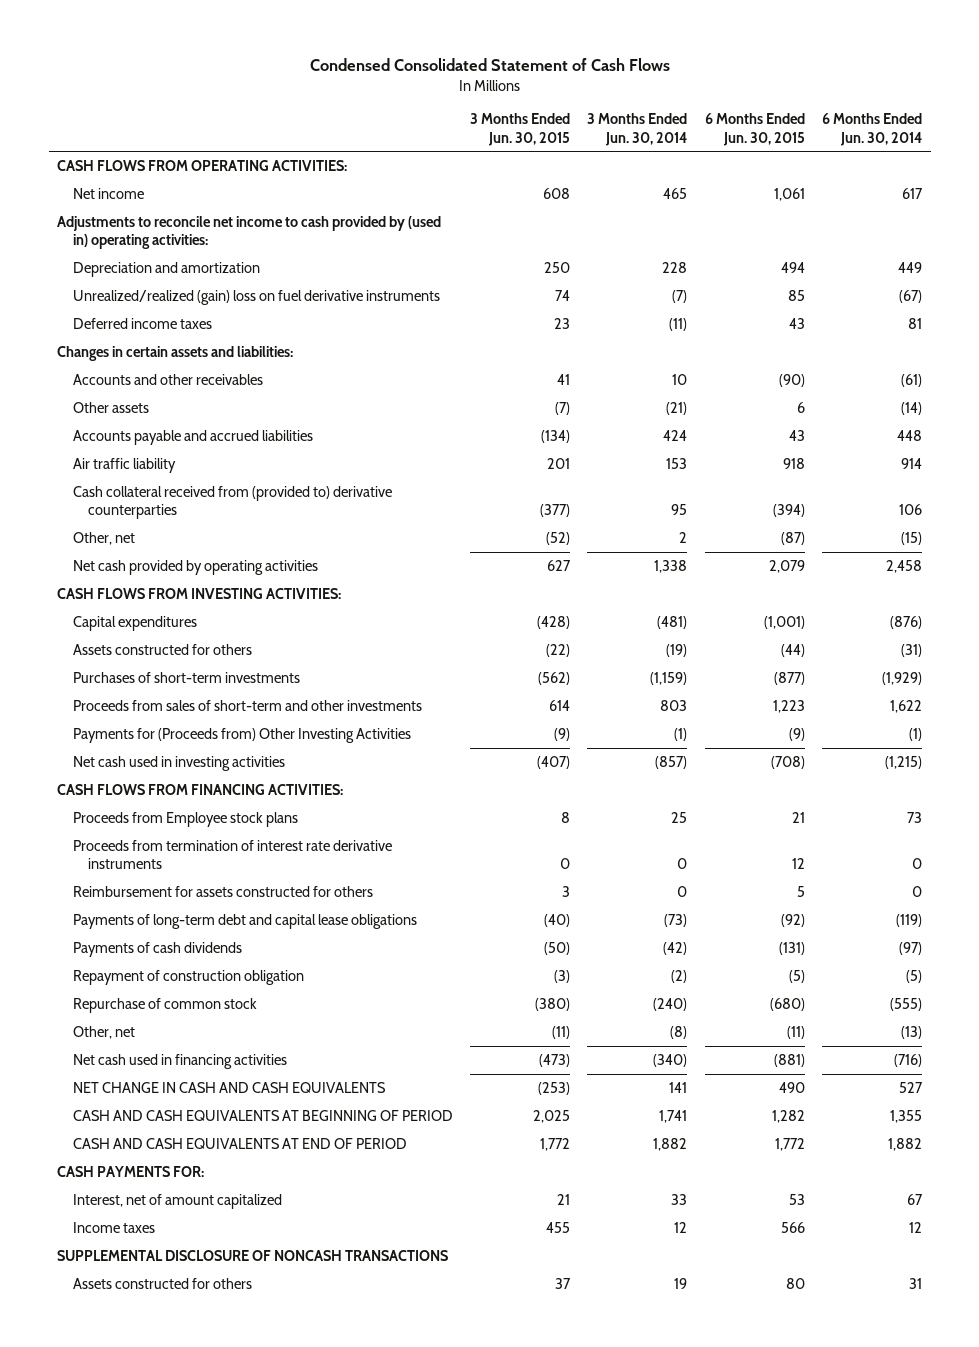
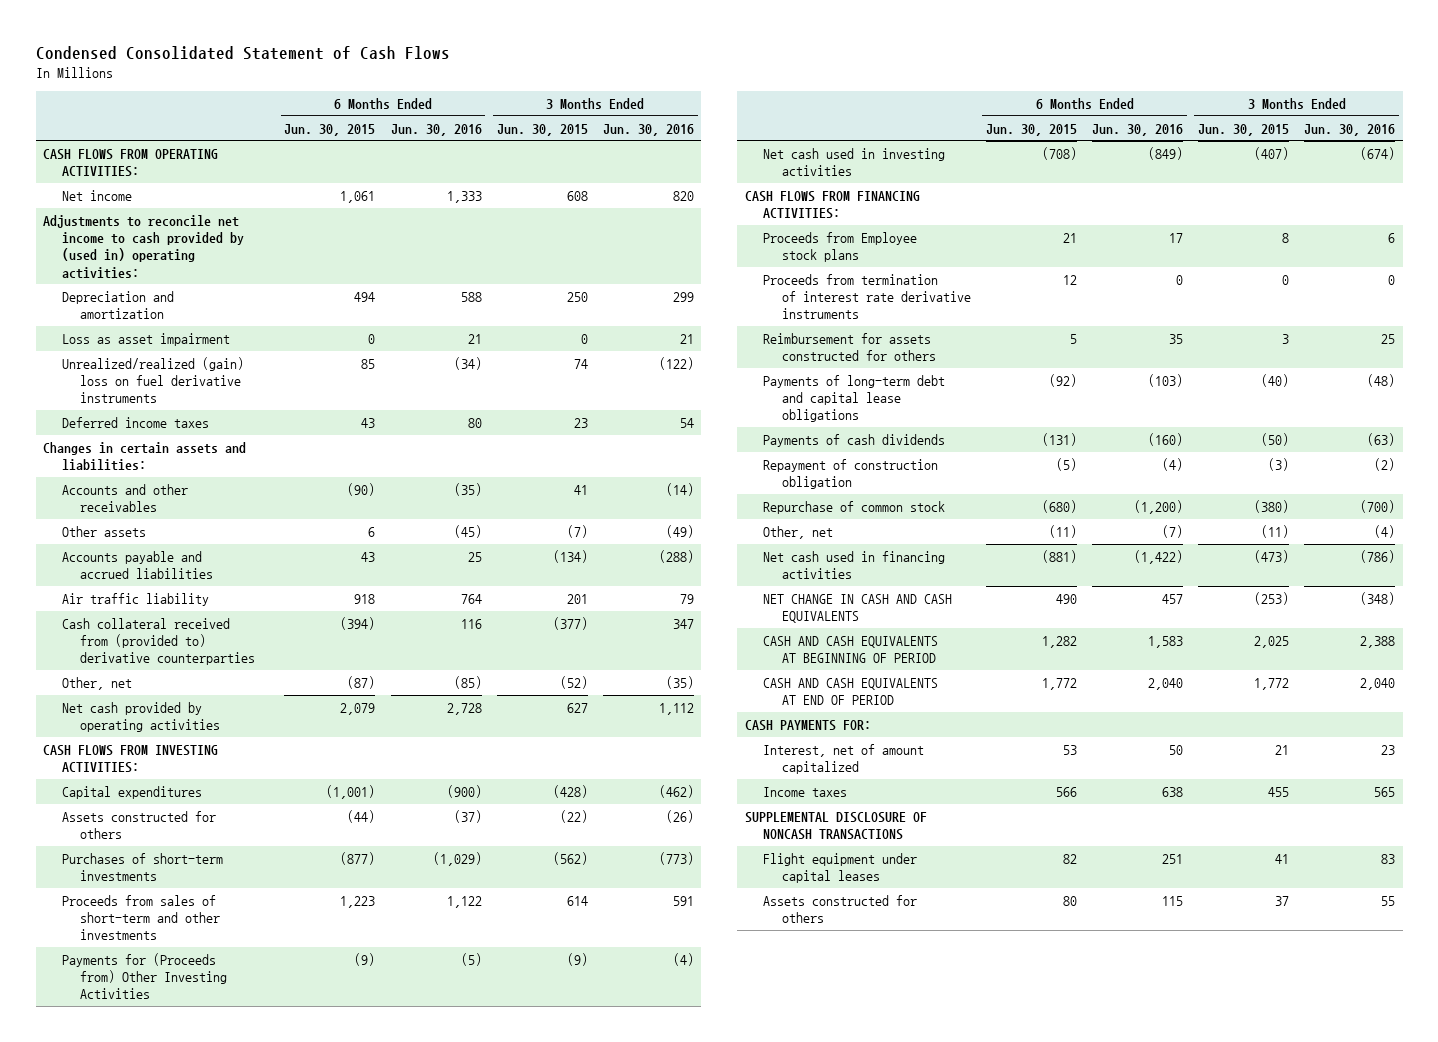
- | 3 Months Ended Jun. 30, 2015 | 3 Months Ended Jun. 30, 2014 | 6 Months Ended Jun. 30, 2015 | 6 Months Ended Jun. 30, 2014
+ | 6 Months Ended Jun. 30, 2015 | 6 Months Ended Jun. 30, 2016 | 3 Months Ended Jun. 30, 2015 | 3 Months Ended Jun. 30, 2016
+ Loss as asset impairment | 0 | 21 | 0 | 21
+ Flight equipment under capital leases | 82 | 251 | 41 | 83

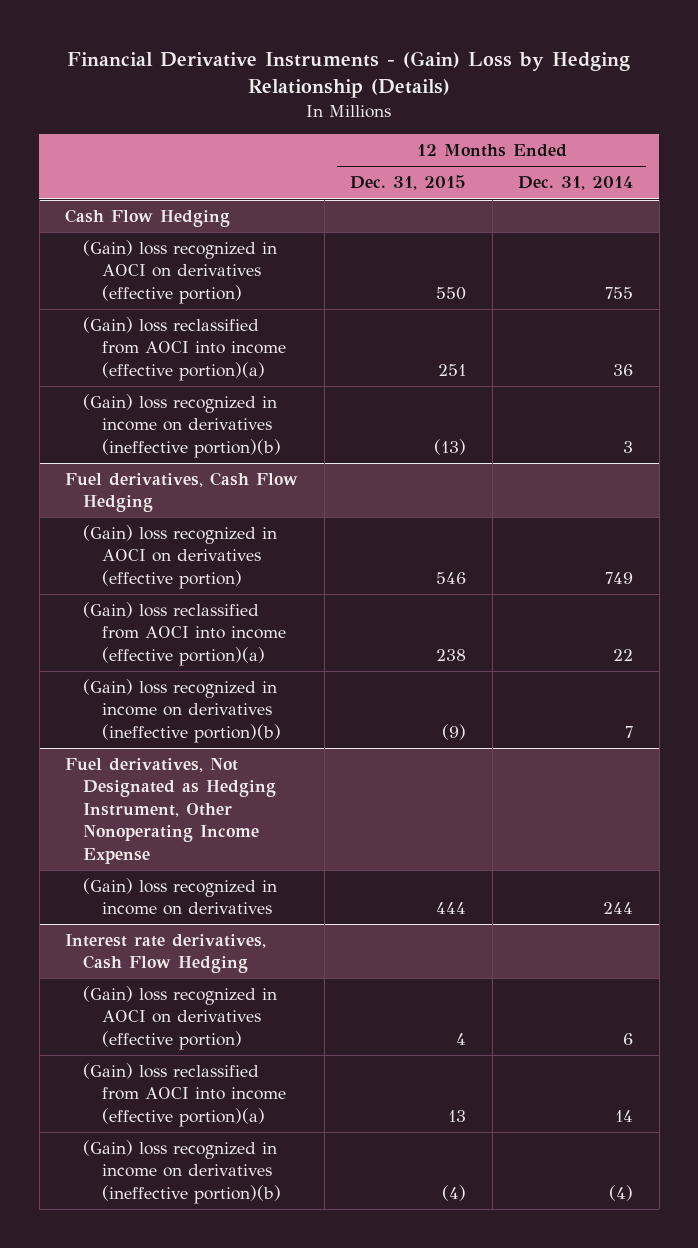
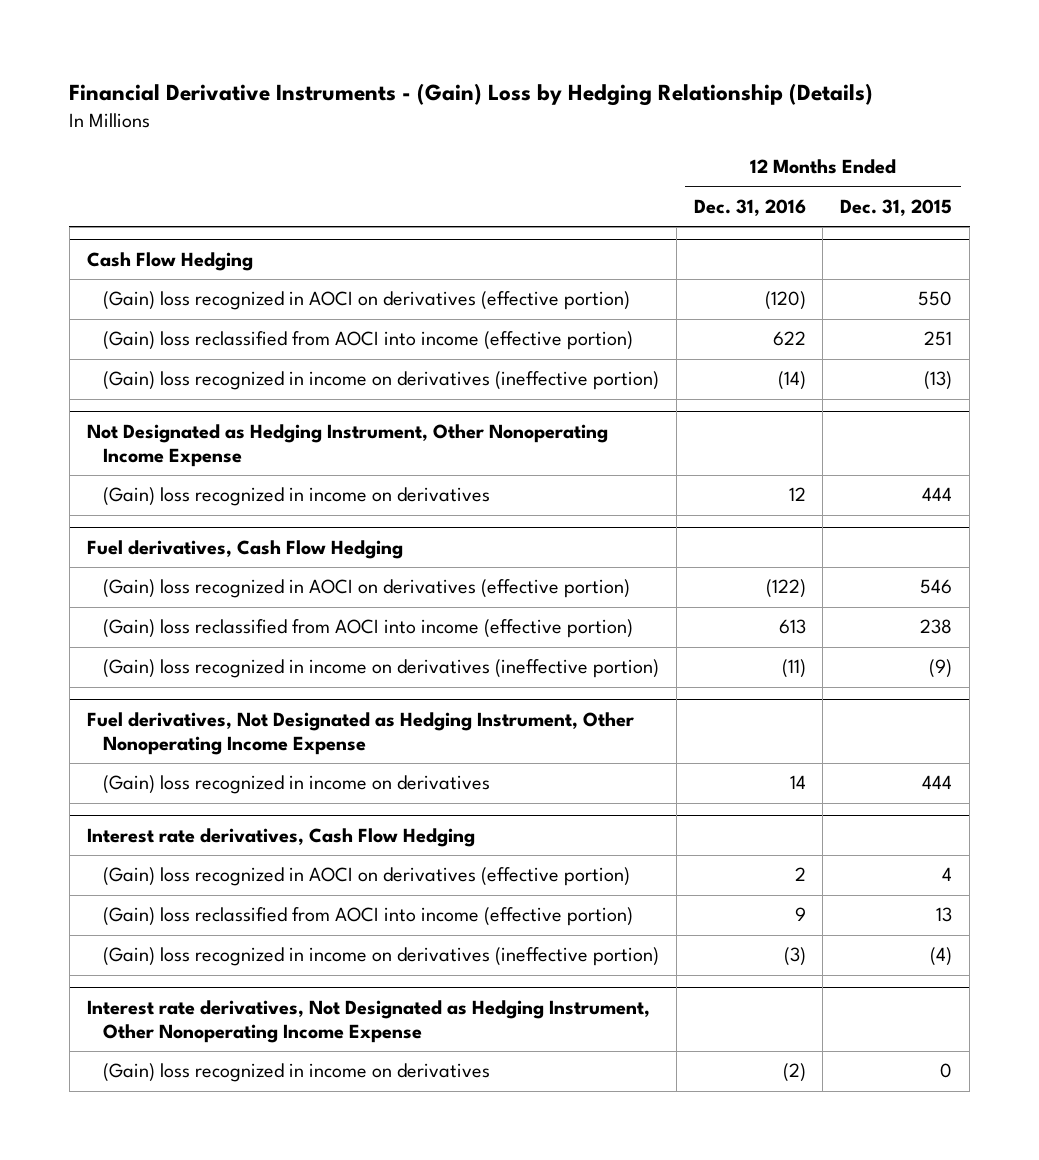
- | 12 Months Ended Dec. 31, 2015 | 12 Months Ended Dec. 31, 2014
+ | 12 Months Ended Dec. 31, 2016 | 12 Months Ended Dec. 31, 2015
@ Cash Flow Hedging
- (Gain) loss reclassified from AOCI into income (effective portion)(a) | 251 | 36
- (Gain) loss recognized in income on derivatives (ineffective portion)(b) | (13) | 3
+ (Gain) loss reclassified from AOCI into income (effective portion) | 622 | 251
+ (Gain) loss recognized in income on derivatives (ineffective portion) | (14) | (13)
+ Not Designated as Hedging Instrument, Other Nonoperating Income Expense
+ (Gain) loss recognized in income on derivatives | 12 | 444
@ Fuel derivatives, Cash Flow Hedging
- (Gain) loss reclassified from AOCI into income (effective portion)(a) | 238 | 22
- (Gain) loss recognized in income on derivatives (ineffective portion)(b) | (9) | 7
+ (Gain) loss reclassified from AOCI into income (effective portion) | 613 | 238
+ (Gain) loss recognized in income on derivatives (ineffective portion) | (11) | (9)
@ Interest rate derivatives, Cash Flow Hedging
- (Gain) loss reclassified from AOCI into income (effective portion)(a) | 13 | 14
- (Gain) loss recognized in income on derivatives (ineffective portion)(b) | (4) | (4)
+ (Gain) loss reclassified from AOCI into income (effective portion) | 9 | 13
+ (Gain) loss recognized in income on derivatives (ineffective portion) | (3) | (4)
+ Interest rate derivatives, Not Designated as Hedging Instrument, Other Nonoperating Income Expense
+ (Gain) loss recognized in income on derivatives | (2) | 0

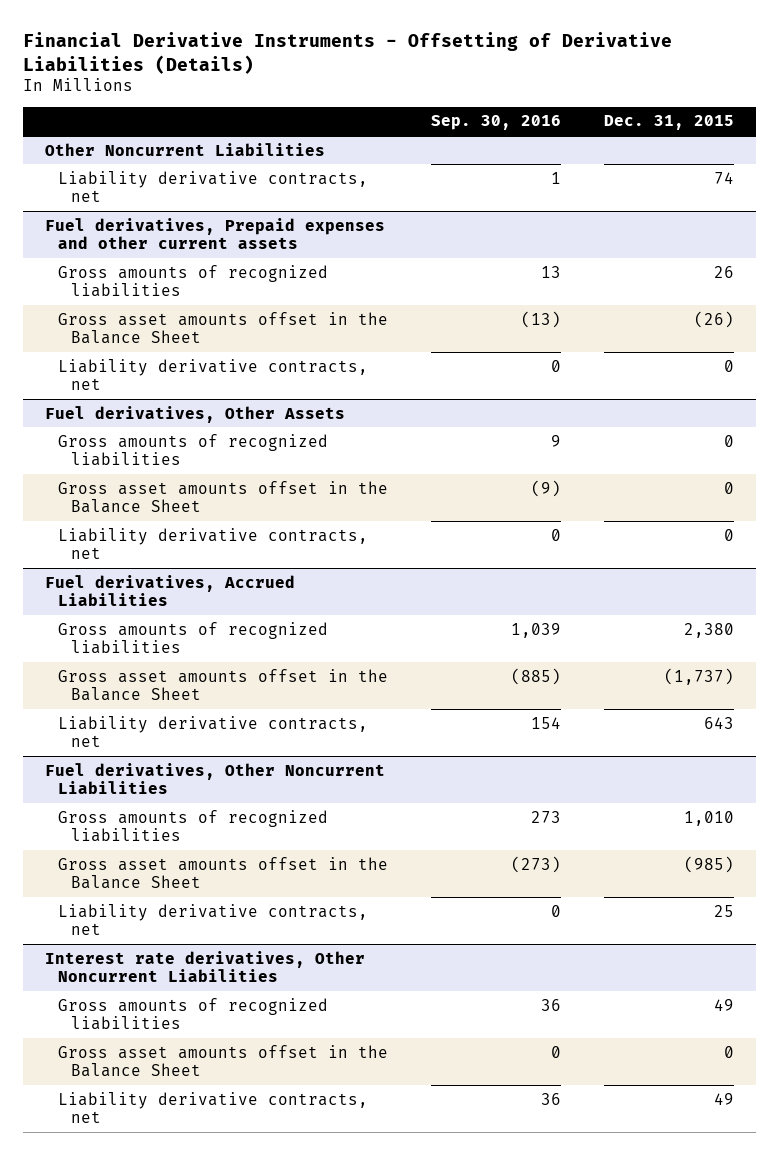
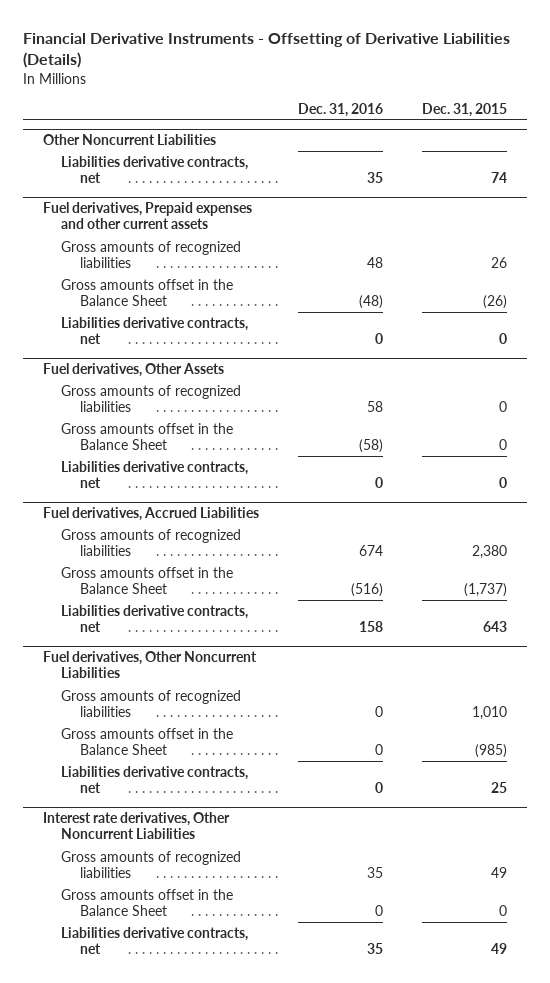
- | Sep. 30, 2016 | Dec. 31, 2015
+ | Dec. 31, 2016 | Dec. 31, 2015
@ Other Noncurrent Liabilities
- Liability derivative contracts, net | 1 | 74
+ Liabilities derivative contracts, net | 35 | 74
@ Fuel derivatives, Prepaid expenses and other current assets
- Gross asset amounts offset in the Balance Sheet | (13) | (26)
- Liability derivative contracts, net | 0 | 0
+ Gross amounts offset in the Balance Sheet | (48) | (26)
+ Liabilities derivative contracts, net | 0 | 0
@ Fuel derivatives, Other Assets
- Gross asset amounts offset in the Balance Sheet | (9) | 0
- Liability derivative contracts, net | 0 | 0
+ Gross amounts offset in the Balance Sheet | (58) | 0
+ Liabilities derivative contracts, net | 0 | 0
@ Fuel derivatives, Accrued Liabilities
- Gross asset amounts offset in the Balance Sheet | (885) | (1,737)
- Liability derivative contracts, net | 154 | 643
+ Gross amounts offset in the Balance Sheet | (516) | (1,737)
+ Liabilities derivative contracts, net | 158 | 643
@ Fuel derivatives, Other Noncurrent Liabilities
- Gross asset amounts offset in the Balance Sheet | (273) | (985)
- Liability derivative contracts, net | 0 | 25
+ Gross amounts offset in the Balance Sheet | 0 | (985)
+ Liabilities derivative contracts, net | 0 | 25
@ Interest rate derivatives, Other Noncurrent Liabilities
- Gross asset amounts offset in the Balance Sheet | 0 | 0
- Liability derivative contracts, net | 36 | 49
+ Gross amounts offset in the Balance Sheet | 0 | 0
+ Liabilities derivative contracts, net | 35 | 49

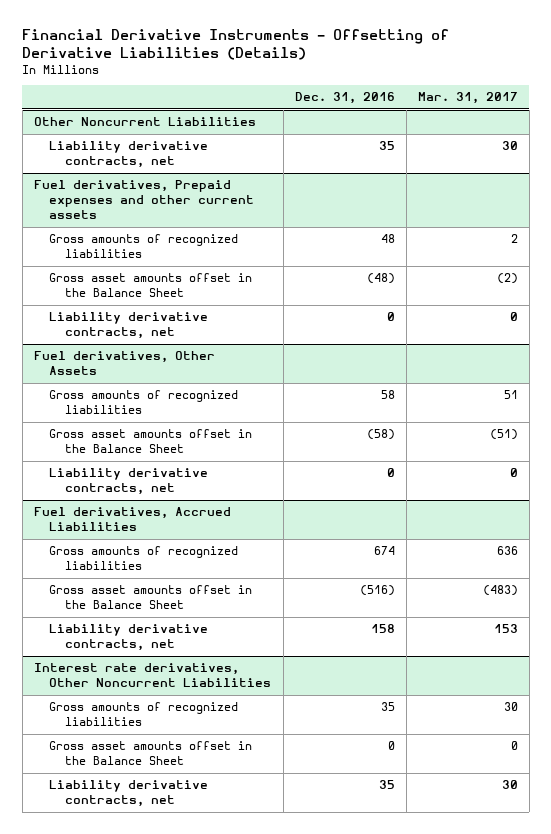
- | Dec. 31, 2016 | Dec. 31, 2015
+ | Dec. 31, 2016 | Mar. 31, 2017
@ Other Noncurrent Liabilities
- Liabilities derivative contracts, net | 35 | 74
+ Liability derivative contracts, net | 35 | 30
@ Fuel derivatives, Prepaid expenses and other current assets
- Gross amounts offset in the Balance Sheet | (48) | (26)
- Liabilities derivative contracts, net | 0 | 0
+ Gross asset amounts offset in the Balance Sheet | (48) | (2)
+ Liability derivative contracts, net | 0 | 0
@ Fuel derivatives, Other Assets
- Gross amounts offset in the Balance Sheet | (58) | 0
- Liabilities derivative contracts, net | 0 | 0
+ Gross asset amounts offset in the Balance Sheet | (58) | (51)
+ Liability derivative contracts, net | 0 | 0
@ Fuel derivatives, Accrued Liabilities
- Gross amounts offset in the Balance Sheet | (516) | (1,737)
- Liabilities derivative contracts, net | 158 | 643
- Fuel derivatives, Other Noncurrent Liabilities
- Gross amounts of recognized liabilities | 0 | 1,010
- Gross amounts offset in the Balance Sheet | 0 | (985)
- Liabilities derivative contracts, net | 0 | 25
@ Fuel derivatives, Accrued Liabilities
+ Gross asset amounts offset in the Balance Sheet | (516) | (483)
+ Liability derivative contracts, net | 158 | 153
@ Interest rate derivatives, Other Noncurrent Liabilities
- Gross amounts offset in the Balance Sheet | 0 | 0
- Liabilities derivative contracts, net | 35 | 49
+ Gross asset amounts offset in the Balance Sheet | 0 | 0
+ Liability derivative contracts, net | 35 | 30

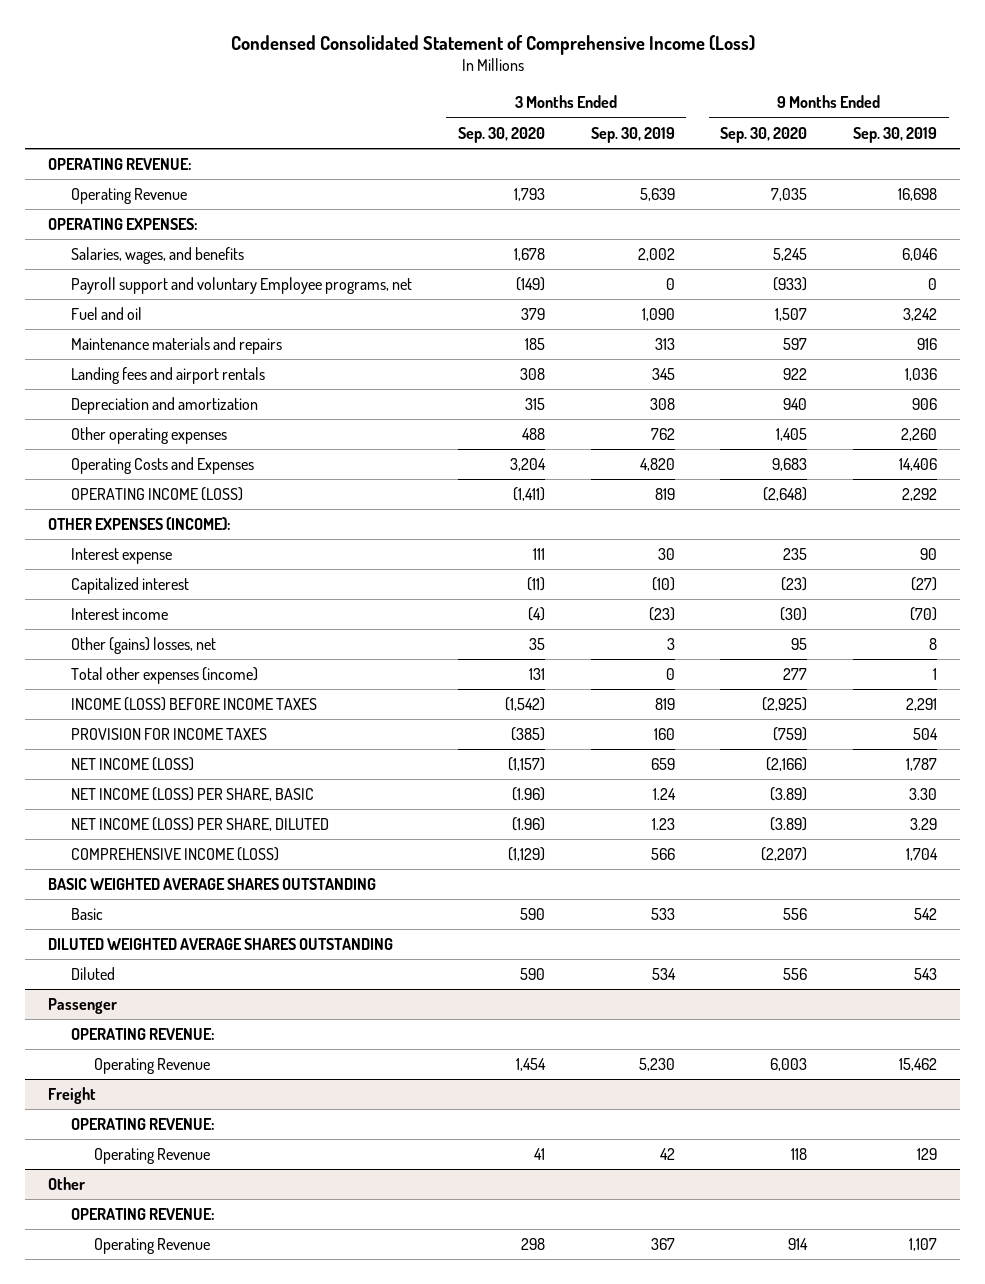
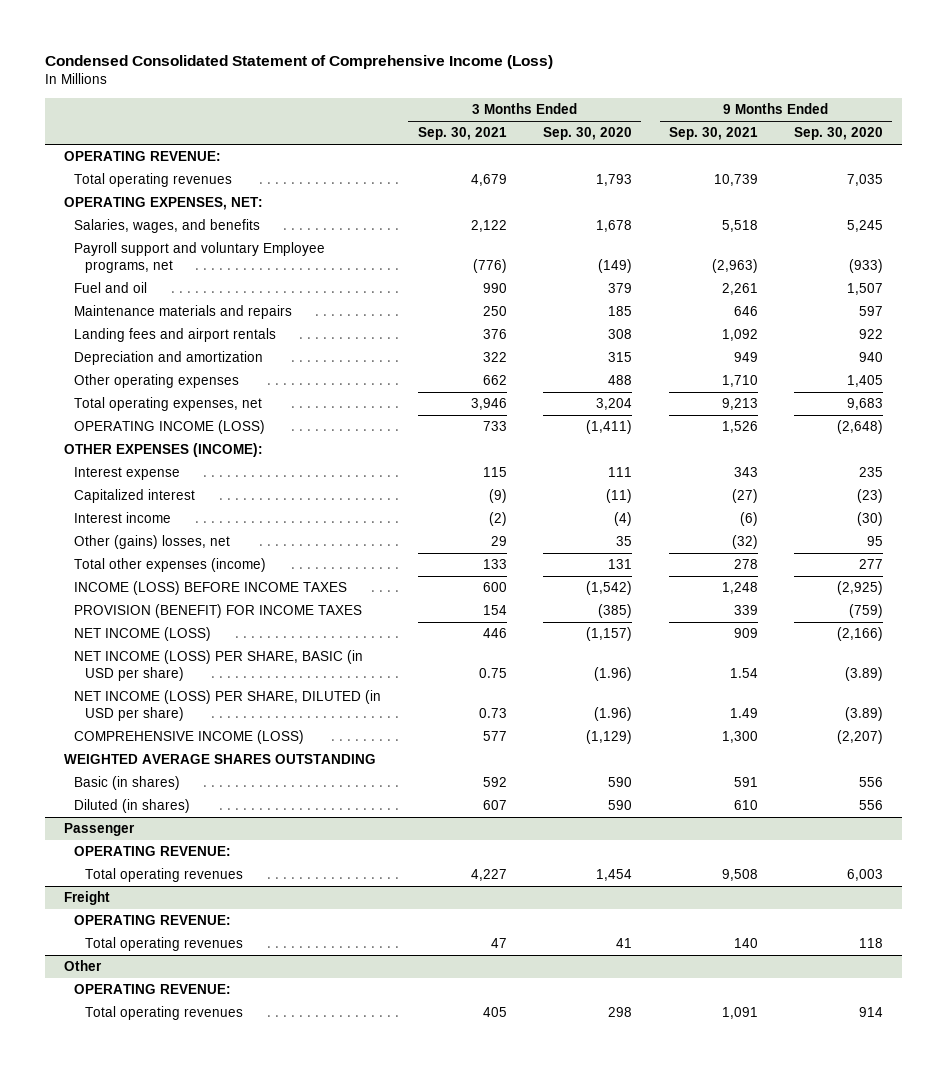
- | 3 Months Ended Sep. 30, 2020 | 3 Months Ended Sep. 30, 2019 | 9 Months Ended Sep. 30, 2020 | 9 Months Ended Sep. 30, 2019
+ | 3 Months Ended Sep. 30, 2021 | 3 Months Ended Sep. 30, 2020 | 9 Months Ended Sep. 30, 2021 | 9 Months Ended Sep. 30, 2020
- Operating Revenue | 1,793 | 5,639 | 7,035 | 16,698
- OPERATING EXPENSES:
+ Total operating revenues | 4,679 | 1,793 | 10,739 | 7,035
+ OPERATING EXPENSES, NET:
- Operating Costs and Expenses | 3,204 | 4,820 | 9,683 | 14,406
+ Total operating expenses, net | 3,946 | 3,204 | 9,213 | 9,683
- PROVISION FOR INCOME TAXES | (385) | 160 | (759) | 504
+ PROVISION (BENEFIT) FOR INCOME TAXES | 154 | (385) | 339 | (759)
- NET INCOME (LOSS) PER SHARE, BASIC | (1.96) | 1.24 | (3.89) | 3.30
- NET INCOME (LOSS) PER SHARE, DILUTED | (1.96) | 1.23 | (3.89) | 3.29
+ NET INCOME (LOSS) PER SHARE, BASIC (in USD per share) | 0.75 | (1.96) | 1.54 | (3.89)
+ NET INCOME (LOSS) PER SHARE, DILUTED (in USD per share) | 0.73 | (1.96) | 1.49 | (3.89)
- BASIC WEIGHTED AVERAGE SHARES OUTSTANDING
- Basic | 590 | 533 | 556 | 542
- DILUTED WEIGHTED AVERAGE SHARES OUTSTANDING
- Diluted | 590 | 534 | 556 | 543
+ WEIGHTED AVERAGE SHARES OUTSTANDING
+ Basic (in shares) | 592 | 590 | 591 | 556
+ Diluted (in shares) | 607 | 590 | 610 | 556
@ Passenger
- Operating Revenue | 1,454 | 5,230 | 6,003 | 15,462
+ Total operating revenues | 4,227 | 1,454 | 9,508 | 6,003
@ Freight
- Operating Revenue | 41 | 42 | 118 | 129
+ Total operating revenues | 47 | 41 | 140 | 118
@ Other
- Operating Revenue | 298 | 367 | 914 | 1,107
+ Total operating revenues | 405 | 298 | 1,091 | 914

